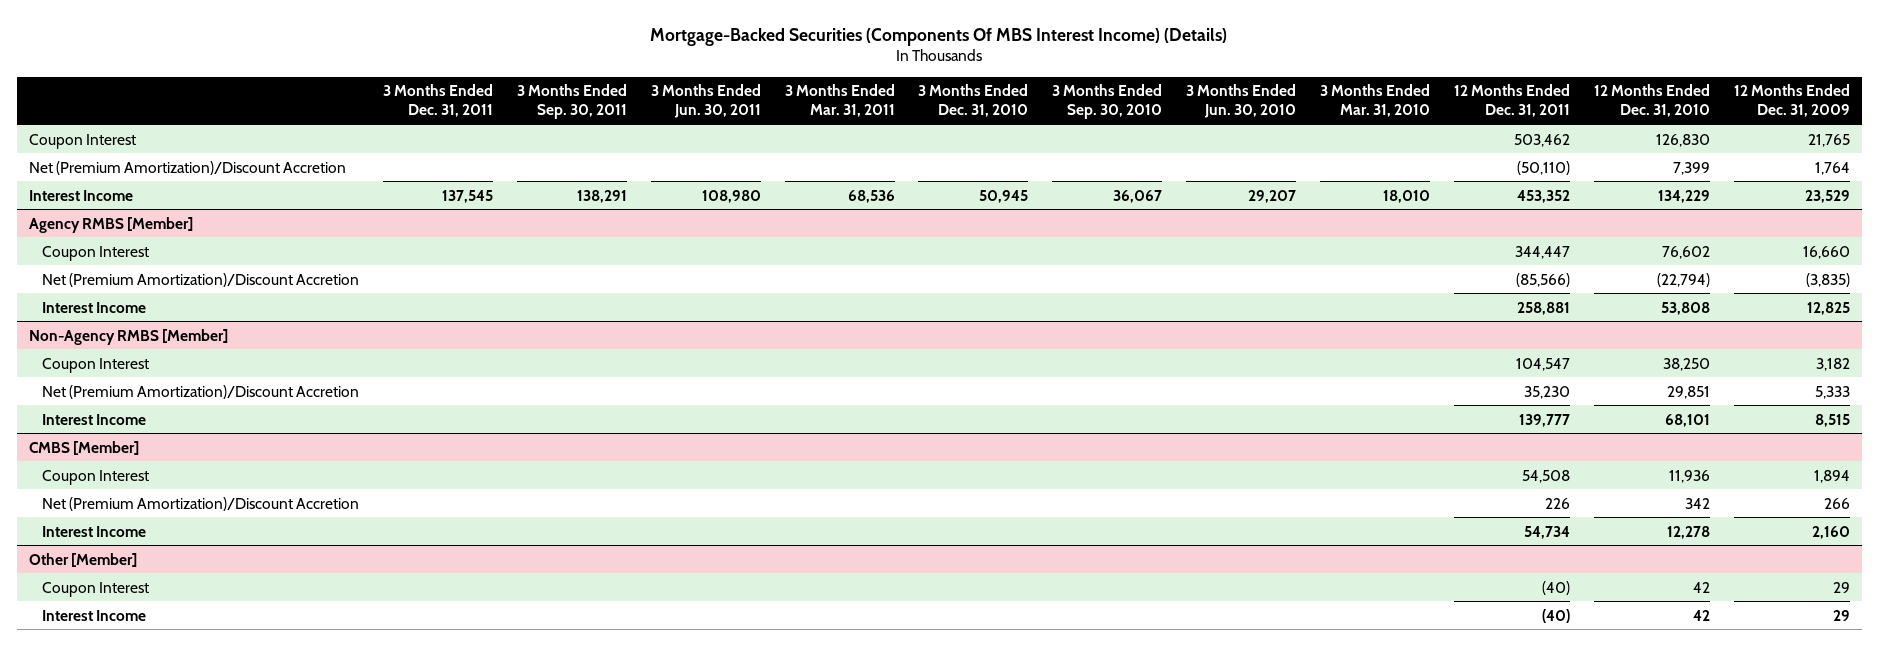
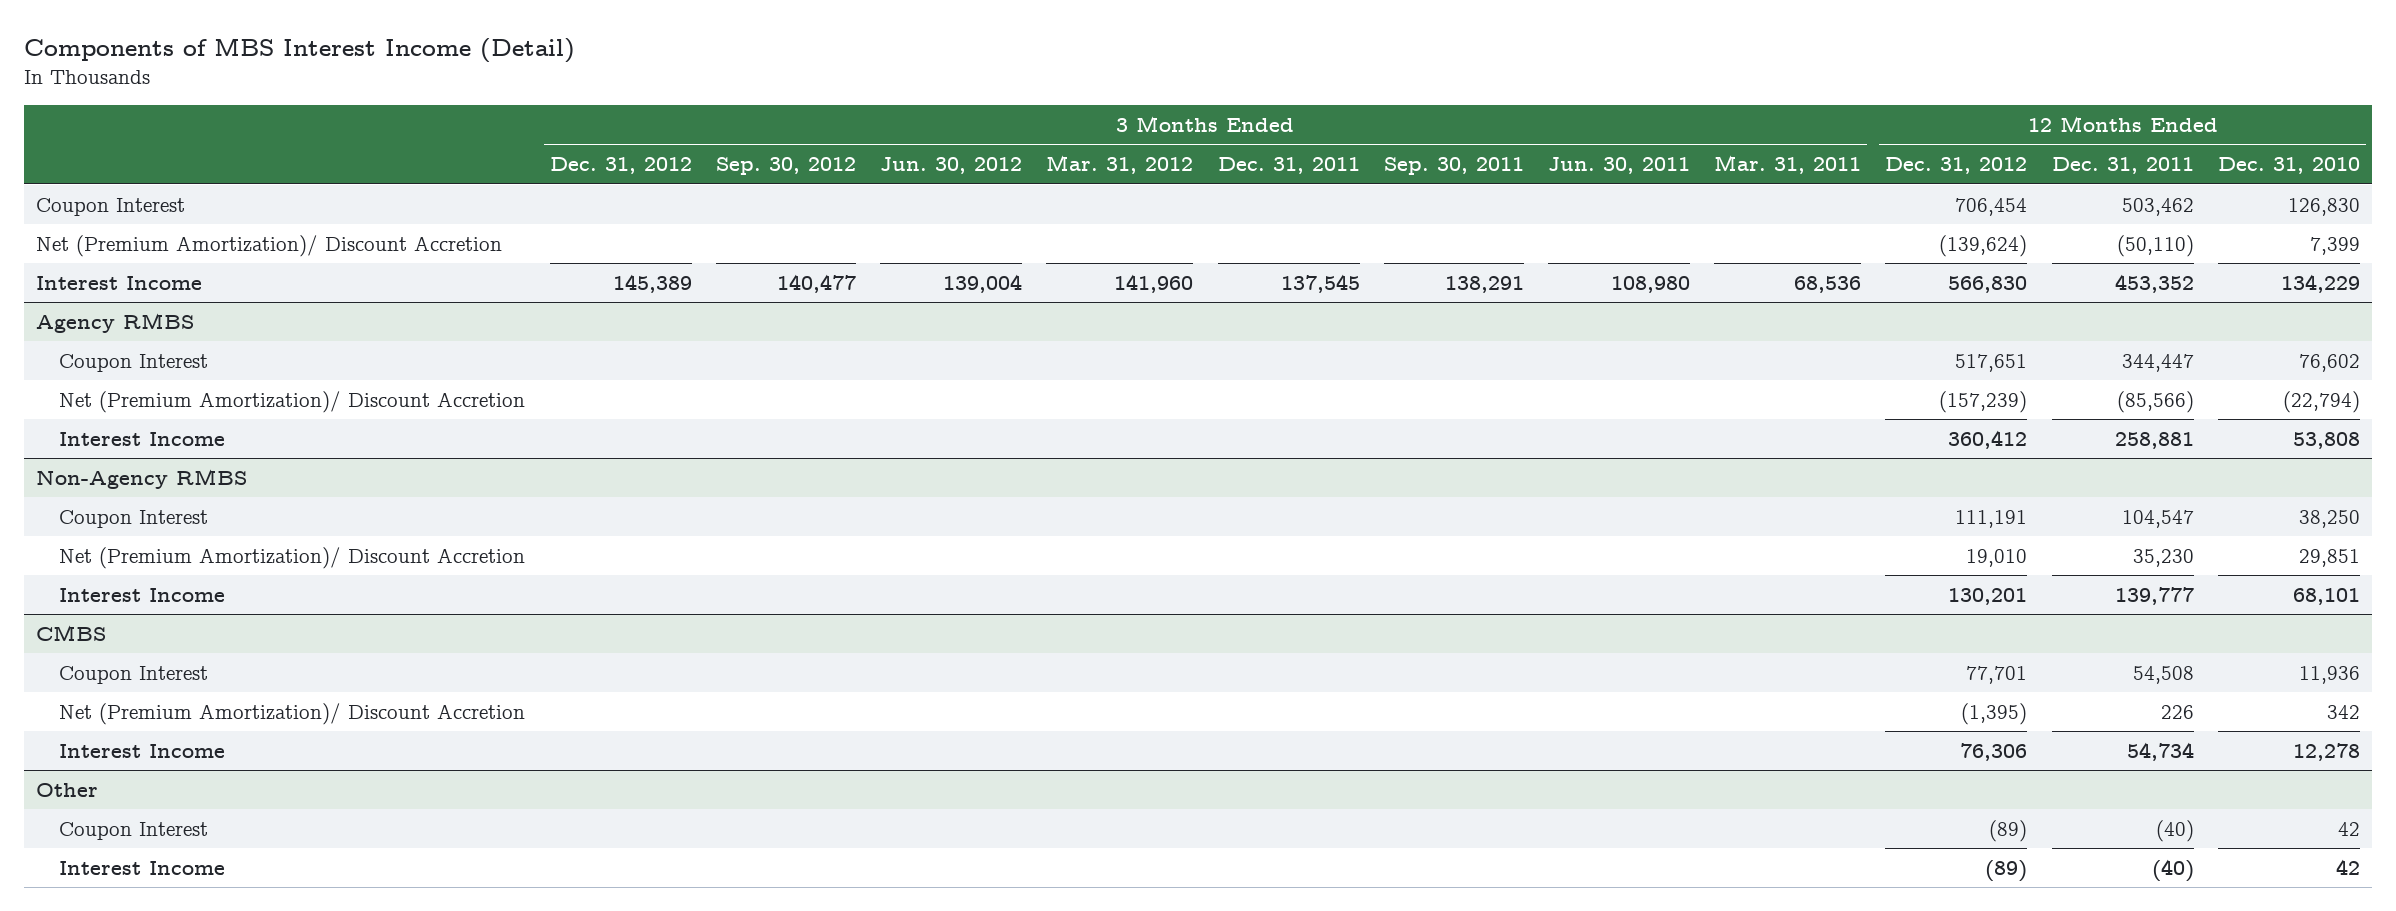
- Mortgage-Backed Securities (Components Of MBS Interest Income) (Details)
+ Components of MBS Interest Income (Detail)
- | 3 Months Ended Dec. 31, 2011 | 3 Months Ended Sep. 30, 2011 | 3 Months Ended Jun. 30, 2011 | 3 Months Ended Mar. 31, 2011 | 3 Months Ended Dec. 31, 2010 | 3 Months Ended Sep. 30, 2010 | 3 Months Ended Jun. 30, 2010 | 3 Months Ended Mar. 31, 2010 | 12 Months Ended Dec. 31, 2011 | 12 Months Ended Dec. 31, 2010 | 12 Months Ended Dec. 31, 2009
+ | 3 Months Ended Dec. 31, 2012 | 3 Months Ended Sep. 30, 2012 | 3 Months Ended Jun. 30, 2012 | 3 Months Ended Mar. 31, 2012 | 3 Months Ended Dec. 31, 2011 | 3 Months Ended Sep. 30, 2011 | 3 Months Ended Jun. 30, 2011 | 3 Months Ended Mar. 31, 2011 | 12 Months Ended Dec. 31, 2012 | 12 Months Ended Dec. 31, 2011 | 12 Months Ended Dec. 31, 2010
- Net (Premium Amortization)/Discount Accretion | | | | | | | | | (50,110) | 7,399 | 1,764
+ Net (Premium Amortization)/ Discount Accretion | | | | | | | | | (139,624) | (50,110) | 7,399
- Agency RMBS [Member]
+ Agency RMBS
- Net (Premium Amortization)/Discount Accretion | | | | | | | | | (85,566) | (22,794) | (3,835)
+ Net (Premium Amortization)/ Discount Accretion | | | | | | | | | (157,239) | (85,566) | (22,794)
- Non-Agency RMBS [Member]
+ Non-Agency RMBS
- Net (Premium Amortization)/Discount Accretion | | | | | | | | | 35,230 | 29,851 | 5,333
+ Net (Premium Amortization)/ Discount Accretion | | | | | | | | | 19,010 | 35,230 | 29,851
- CMBS [Member]
+ CMBS
- Net (Premium Amortization)/Discount Accretion | | | | | | | | | 226 | 342 | 266
+ Net (Premium Amortization)/ Discount Accretion | | | | | | | | | (1,395) | 226 | 342
- Other [Member]
+ Other

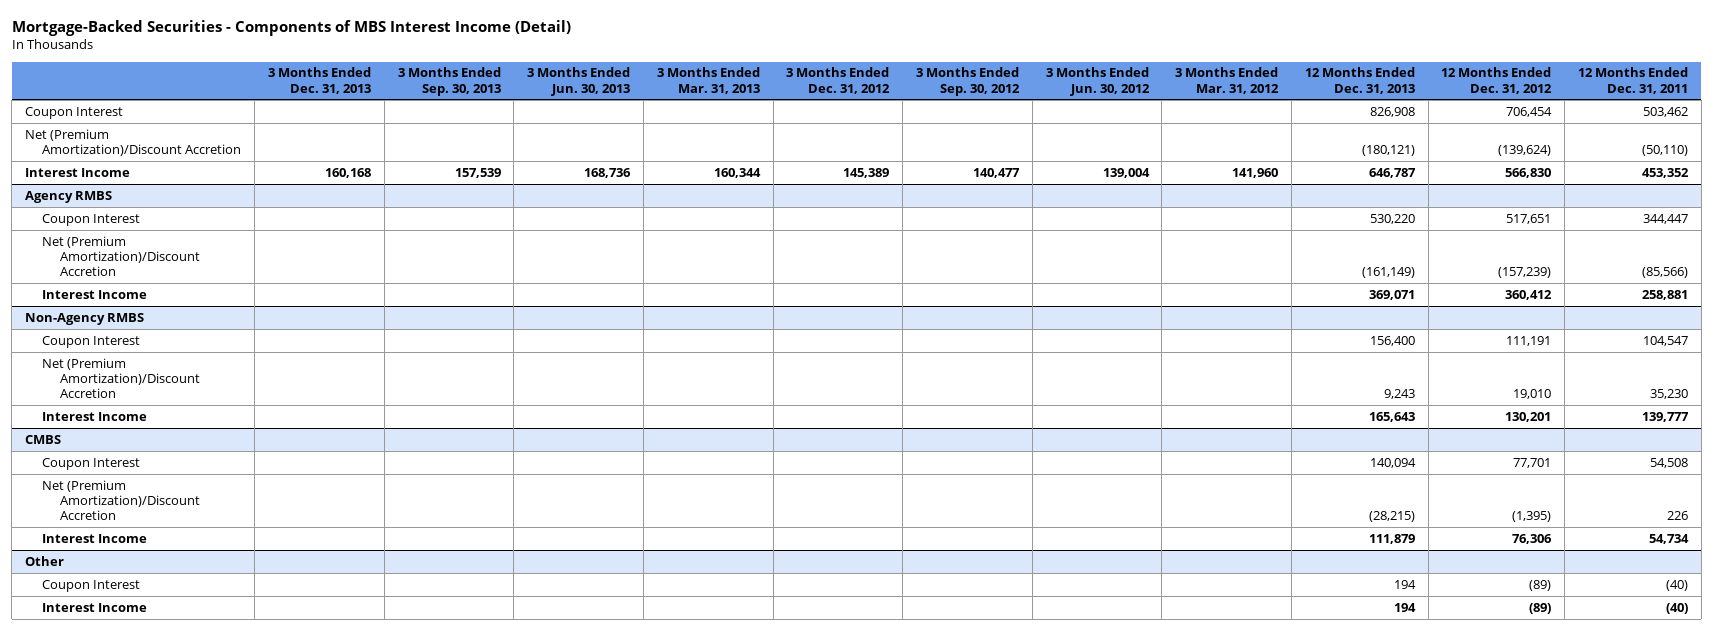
- Components of MBS Interest Income (Detail)
+ Mortgage-Backed Securities - Components of MBS Interest Income (Detail)
- | 3 Months Ended Dec. 31, 2012 | 3 Months Ended Sep. 30, 2012 | 3 Months Ended Jun. 30, 2012 | 3 Months Ended Mar. 31, 2012 | 3 Months Ended Dec. 31, 2011 | 3 Months Ended Sep. 30, 2011 | 3 Months Ended Jun. 30, 2011 | 3 Months Ended Mar. 31, 2011 | 12 Months Ended Dec. 31, 2012 | 12 Months Ended Dec. 31, 2011 | 12 Months Ended Dec. 31, 2010
+ | 3 Months Ended Dec. 31, 2013 | 3 Months Ended Sep. 30, 2013 | 3 Months Ended Jun. 30, 2013 | 3 Months Ended Mar. 31, 2013 | 3 Months Ended Dec. 31, 2012 | 3 Months Ended Sep. 30, 2012 | 3 Months Ended Jun. 30, 2012 | 3 Months Ended Mar. 31, 2012 | 12 Months Ended Dec. 31, 2013 | 12 Months Ended Dec. 31, 2012 | 12 Months Ended Dec. 31, 2011
- Net (Premium Amortization)/ Discount Accretion | | | | | | | | | (139,624) | (50,110) | 7,399
+ Net (Premium Amortization)/Discount Accretion | | | | | | | | | (180,121) | (139,624) | (50,110)
@ Agency RMBS
- Net (Premium Amortization)/ Discount Accretion | | | | | | | | | (157,239) | (85,566) | (22,794)
+ Net (Premium Amortization)/Discount Accretion | | | | | | | | | (161,149) | (157,239) | (85,566)
@ Non-Agency RMBS
- Net (Premium Amortization)/ Discount Accretion | | | | | | | | | 19,010 | 35,230 | 29,851
+ Net (Premium Amortization)/Discount Accretion | | | | | | | | | 9,243 | 19,010 | 35,230
@ CMBS
- Net (Premium Amortization)/ Discount Accretion | | | | | | | | | (1,395) | 226 | 342
+ Net (Premium Amortization)/Discount Accretion | | | | | | | | | (28,215) | (1,395) | 226

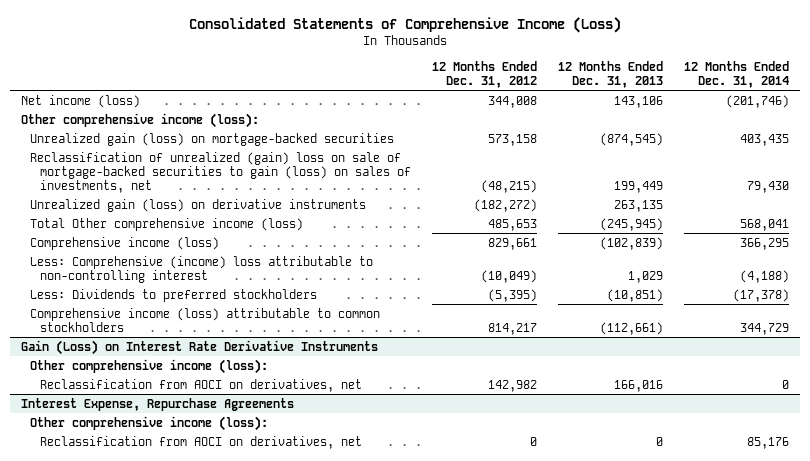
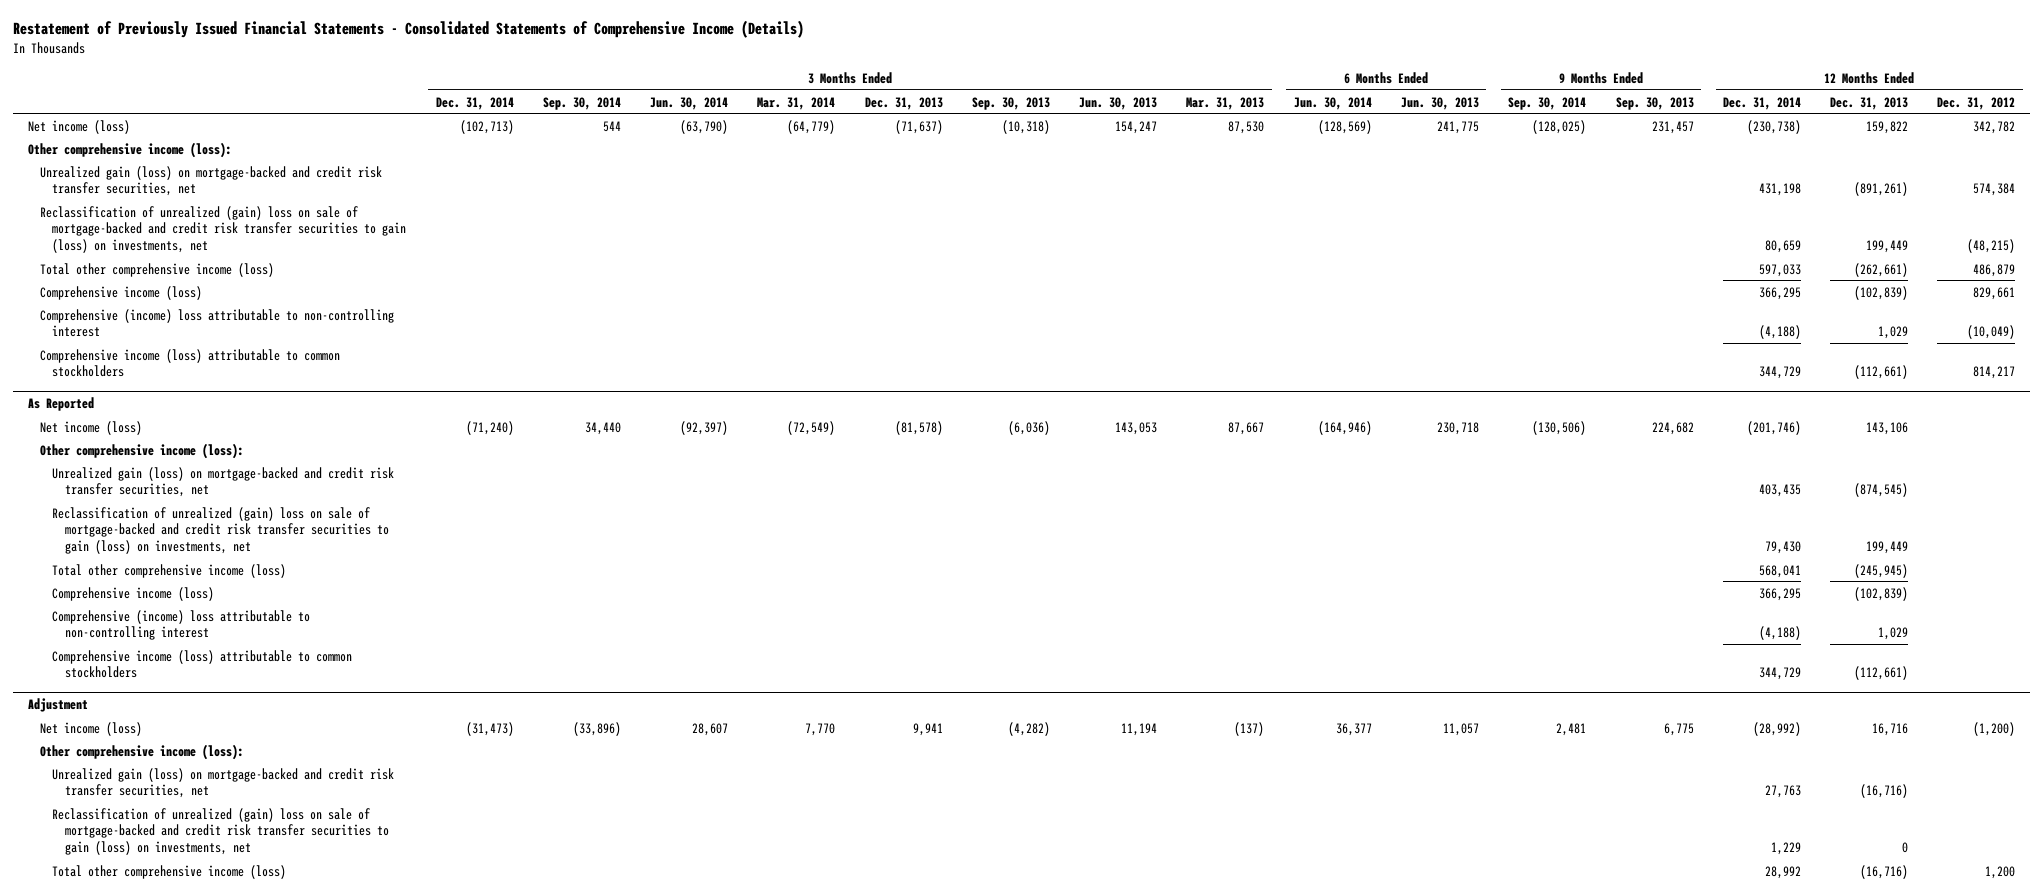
- Consolidated Statements of Comprehensive Income (Loss)
+ Restatement of Previously Issued Financial Statements - Consolidated Statements of Comprehensive Income (Details)
- | 12 Months Ended Dec. 31, 2012 | 12 Months Ended Dec. 31, 2013 | 12 Months Ended Dec. 31, 2014
+ | 3 Months Ended Dec. 31, 2014 | 3 Months Ended Sep. 30, 2014 | 3 Months Ended Jun. 30, 2014 | 3 Months Ended Mar. 31, 2014 | 3 Months Ended Dec. 31, 2013 | 3 Months Ended Sep. 30, 2013 | 3 Months Ended Jun. 30, 2013 | 3 Months Ended Mar. 31, 2013 | 6 Months Ended Jun. 30, 2014 | 6 Months Ended Jun. 30, 2013 | 9 Months Ended Sep. 30, 2014 | 9 Months Ended Sep. 30, 2013 | 12 Months Ended Dec. 31, 2014 | 12 Months Ended Dec. 31, 2013 | 12 Months Ended Dec. 31, 2012
- Net income (loss) | 344,008 | 143,106 | (201,746)
+ Net income (loss) | (102,713) | 544 | (63,790) | (64,779) | (71,637) | (10,318) | 154,247 | 87,530 | (128,569) | 241,775 | (128,025) | 231,457 | (230,738) | 159,822 | 342,782
- Unrealized gain (loss) on mortgage-backed securities | 573,158 | (874,545) | 403,435
- Reclassification of unrealized (gain) loss on sale of mortgage-backed securities to gain (loss) on sales of investments, net | (48,215) | 199,449 | 79,430
- Unrealized gain (loss) on derivative instruments | (182,272) | 263,135 |
- Total Other comprehensive income (loss) | 485,653 | (245,945) | 568,041
+ Unrealized gain (loss) on mortgage-backed and credit risk transfer securities, net | | | | | | | | | | | | | 431,198 | (891,261) | 574,384
+ Reclassification of unrealized (gain) loss on sale of mortgage-backed and credit risk transfer securities to gain (loss) on investments, net | | | | | | | | | | | | | 80,659 | 199,449 | (48,215)
+ Total other comprehensive income (loss) | | | | | | | | | | | | | 597,033 | (262,661) | 486,879
- Less: Comprehensive (income) loss attributable to non-controlling interest | (10,049) | 1,029 | (4,188)
- Less: Dividends to preferred stockholders | (5,395) | (10,851) | (17,378)
+ Comprehensive (income) loss attributable to non-controlling interest | | | | | | | | | | | | | (4,188) | 1,029 | (10,049)
- Gain (Loss) on Interest Rate Derivative Instruments
+ As Reported
+ Net income (loss) | (71,240) | 34,440 | (92,397) | (72,549) | (81,578) | (6,036) | 143,053 | 87,667 | (164,946) | 230,718 | (130,506) | 224,682 | (201,746) | 143,106 |
- Reclassification from AOCI on derivatives, net | 142,982 | 166,016 | 0
- Interest Expense, Repurchase Agreements
+ Unrealized gain (loss) on mortgage-backed and credit risk transfer securities, net | | | | | | | | | | | | | 403,435 | (874,545) |
+ Reclassification of unrealized (gain) loss on sale of mortgage-backed and credit risk transfer securities to gain (loss) on investments, net | | | | | | | | | | | | | 79,430 | 199,449 |
+ Total other comprehensive income (loss) | | | | | | | | | | | | | 568,041 | (245,945) |
+ Comprehensive income (loss) | | | | | | | | | | | | | 366,295 | (102,839) |
+ Comprehensive (income) loss attributable to non-controlling interest | | | | | | | | | | | | | (4,188) | 1,029 |
+ Comprehensive income (loss) attributable to common stockholders | | | | | | | | | | | | | 344,729 | (112,661) |
+ Adjustment
+ Net income (loss) | (31,473) | (33,896) | 28,607 | 7,770 | 9,941 | (4,282) | 11,194 | (137) | 36,377 | 11,057 | 2,481 | 6,775 | (28,992) | 16,716 | (1,200)
- Reclassification from AOCI on derivatives, net | 0 | 0 | 85,176
+ Unrealized gain (loss) on mortgage-backed and credit risk transfer securities, net | | | | | | | | | | | | | 27,763 | (16,716) |
+ Reclassification of unrealized (gain) loss on sale of mortgage-backed and credit risk transfer securities to gain (loss) on investments, net | | | | | | | | | | | | | 1,229 | 0 |
+ Total other comprehensive income (loss) | | | | | | | | | | | | | 28,992 | (16,716) | 1,200

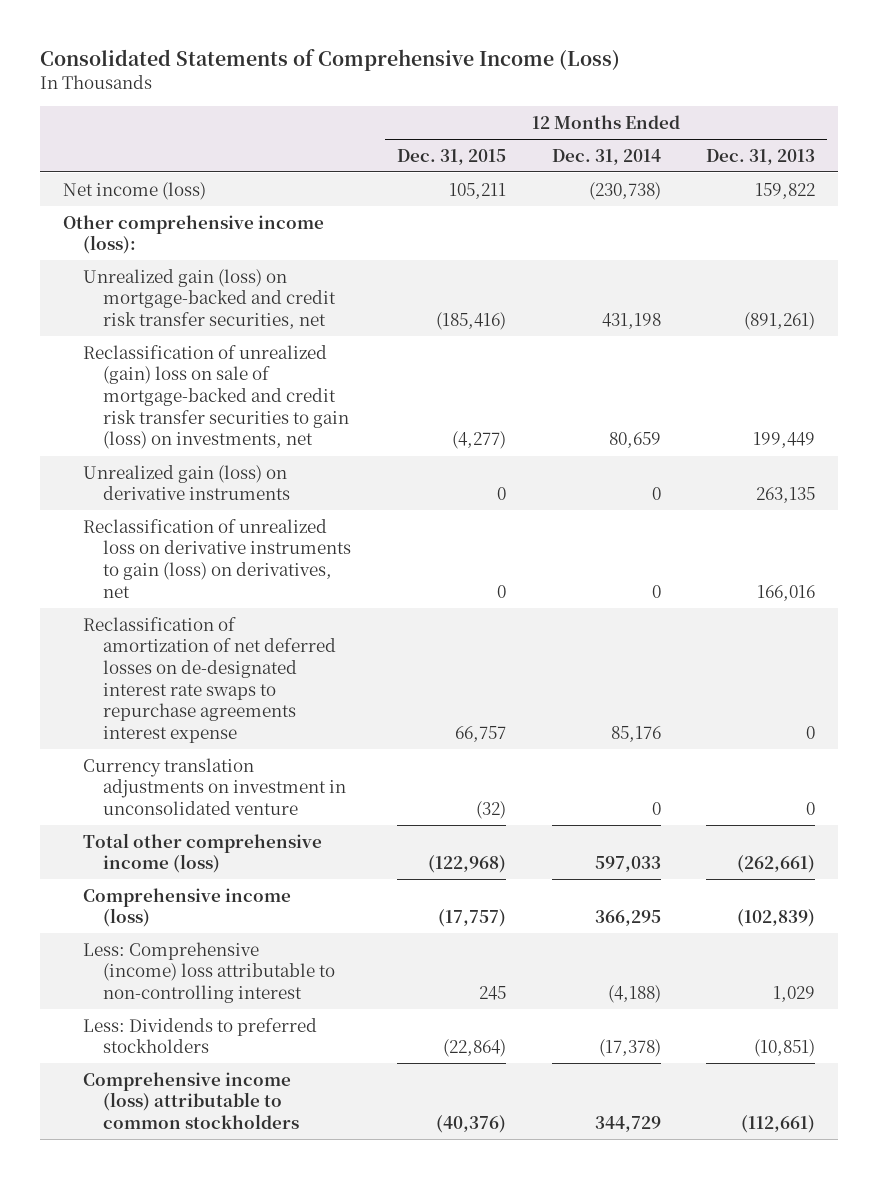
- Restatement of Previously Issued Financial Statements - Consolidated Statements of Comprehensive Income (Details)
+ Consolidated Statements of Comprehensive Income (Loss)
- | 3 Months Ended Dec. 31, 2014 | 3 Months Ended Sep. 30, 2014 | 3 Months Ended Jun. 30, 2014 | 3 Months Ended Mar. 31, 2014 | 3 Months Ended Dec. 31, 2013 | 3 Months Ended Sep. 30, 2013 | 3 Months Ended Jun. 30, 2013 | 3 Months Ended Mar. 31, 2013 | 6 Months Ended Jun. 30, 2014 | 6 Months Ended Jun. 30, 2013 | 9 Months Ended Sep. 30, 2014 | 9 Months Ended Sep. 30, 2013 | 12 Months Ended Dec. 31, 2014 | 12 Months Ended Dec. 31, 2013 | 12 Months Ended Dec. 31, 2012
+ | 12 Months Ended Dec. 31, 2015 | 12 Months Ended Dec. 31, 2014 | 12 Months Ended Dec. 31, 2013
+ Unrealized gain (loss) on derivative instruments | 0 | 0 | 263,135
+ Reclassification of unrealized loss on derivative instruments to gain (loss) on derivatives, net | 0 | 0 | 166,016
+ Reclassification of amortization of net deferred losses on de-designated interest rate swaps to repurchase agreements interest expense | 66,757 | 85,176 | 0
+ Currency translation adjustments on investment in unconsolidated venture | (32) | 0 | 0
- Comprehensive (income) loss attributable to non-controlling interest | | | | | | | | | | | | | (4,188) | 1,029 | (10,049)
- Comprehensive income (loss) attributable to common stockholders | | | | | | | | | | | | | 344,729 | (112,661) | 814,217
- As Reported
- Net income (loss) | (71,240) | 34,440 | (92,397) | (72,549) | (81,578) | (6,036) | 143,053 | 87,667 | (164,946) | 230,718 | (130,506) | 224,682 | (201,746) | 143,106 |
- Other comprehensive income (loss):
- Unrealized gain (loss) on mortgage-backed and credit risk transfer securities, net | | | | | | | | | | | | | 403,435 | (874,545) |
- Reclassification of unrealized (gain) loss on sale of mortgage-backed and credit risk transfer securities to gain (loss) on investments, net | | | | | | | | | | | | | 79,430 | 199,449 |
- Total other comprehensive income (loss) | | | | | | | | | | | | | 568,041 | (245,945) |
- Comprehensive income (loss) | | | | | | | | | | | | | 366,295 | (102,839) |
- Comprehensive (income) loss attributable to non-controlling interest | | | | | | | | | | | | | (4,188) | 1,029 |
+ Less: Comprehensive (income) loss attributable to non-controlling interest | 245 | (4,188) | 1,029
+ Less: Dividends to preferred stockholders | (22,864) | (17,378) | (10,851)
- Adjustment
- Net income (loss) | (31,473) | (33,896) | 28,607 | 7,770 | 9,941 | (4,282) | 11,194 | (137) | 36,377 | 11,057 | 2,481 | 6,775 | (28,992) | 16,716 | (1,200)
- Other comprehensive income (loss):
- Unrealized gain (loss) on mortgage-backed and credit risk transfer securities, net | | | | | | | | | | | | | 27,763 | (16,716) |
- Reclassification of unrealized (gain) loss on sale of mortgage-backed and credit risk transfer securities to gain (loss) on investments, net | | | | | | | | | | | | | 1,229 | 0 |
- Total other comprehensive income (loss) | | | | | | | | | | | | | 28,992 | (16,716) | 1,200

